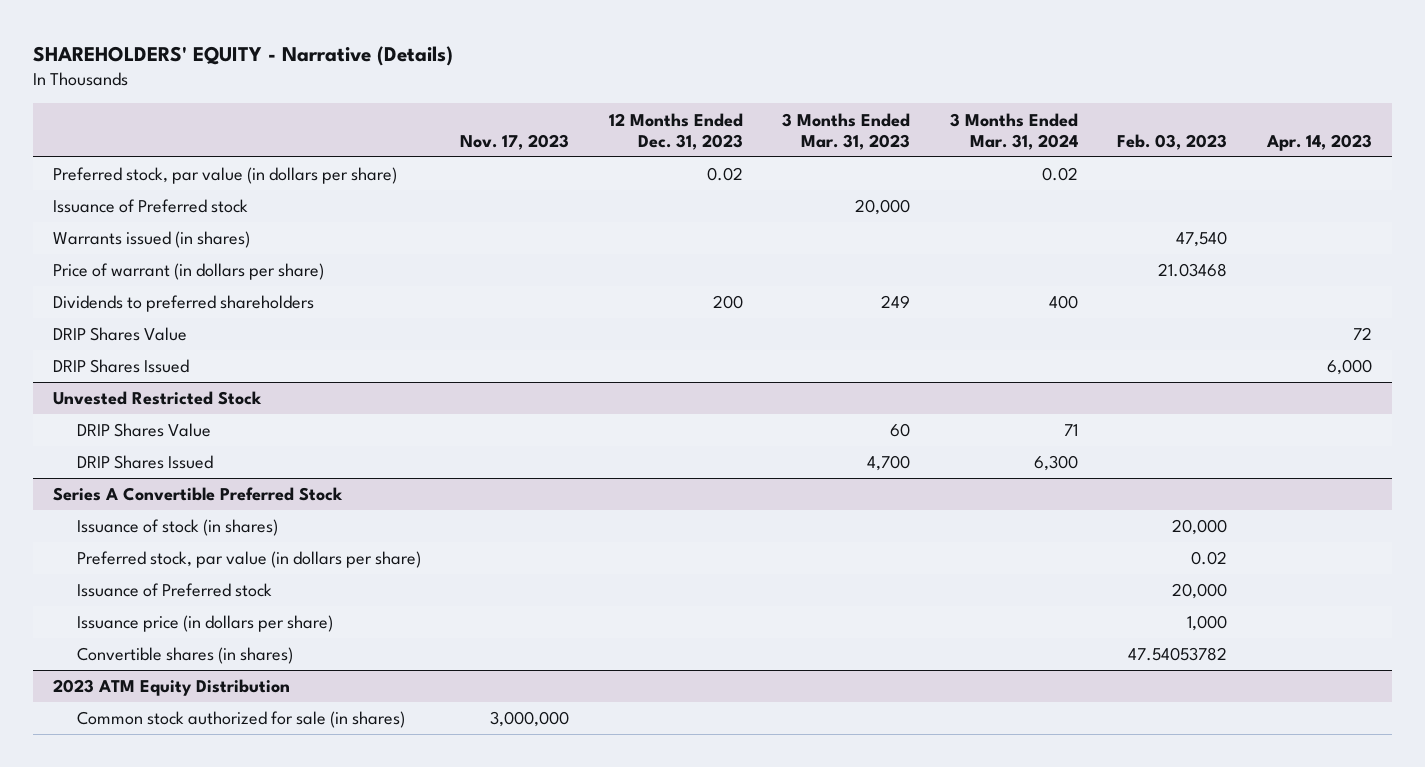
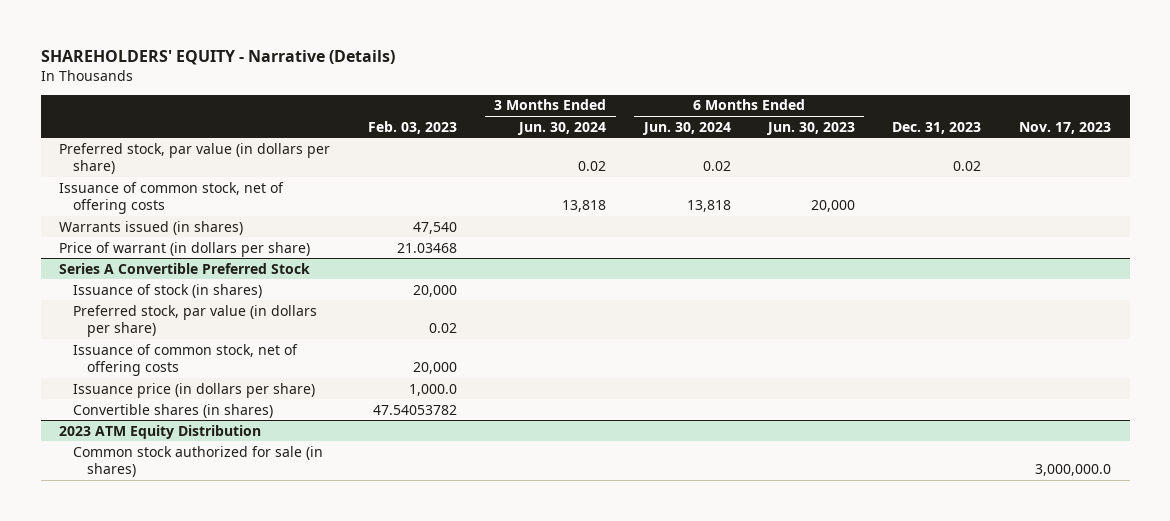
- | Nov. 17, 2023 | 12 Months Ended Dec. 31, 2023 | 3 Months Ended Mar. 31, 2023 | 3 Months Ended Mar. 31, 2024 | Feb. 03, 2023 | Apr. 14, 2023
+ | Feb. 03, 2023 | 3 Months Ended Jun. 30, 2024 | 6 Months Ended Jun. 30, 2024 | 6 Months Ended Jun. 30, 2023 | Dec. 31, 2023 | Nov. 17, 2023
- Issuance of Preferred stock | | | 20,000 | | |
+ Issuance of common stock, net of offering costs | | 13,818 | 13,818 | 20,000 | |
- Dividends to preferred shareholders | | 200 | 249 | 400 | |
- DRIP Shares Value | | | | | | 72
- DRIP Shares Issued | | | | | | 6,000
- Unvested Restricted Stock
- DRIP Shares Value | | | 60 | 71 | |
- DRIP Shares Issued | | | 4,700 | 6,300 | |
@ Series A Convertible Preferred Stock
- Issuance of Preferred stock | | | | | 20,000 |
- Issuance price (in dollars per share) | | | | | 1,000 |
+ Issuance of common stock, net of offering costs | 20,000 | | | | |
+ Issuance price (in dollars per share) | 1,000.0 | | | | |
@ 2023 ATM Equity Distribution
- Common stock authorized for sale (in shares) | 3,000,000 | | | | |
+ Common stock authorized for sale (in shares) | | | | | | 3,000,000.0

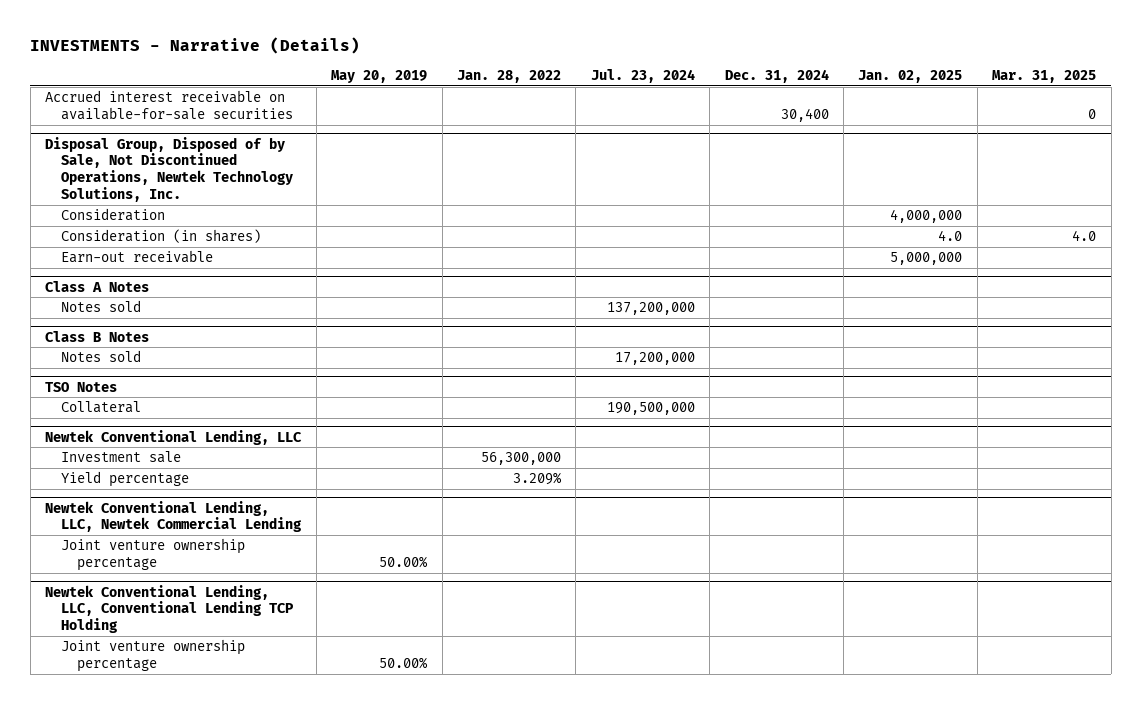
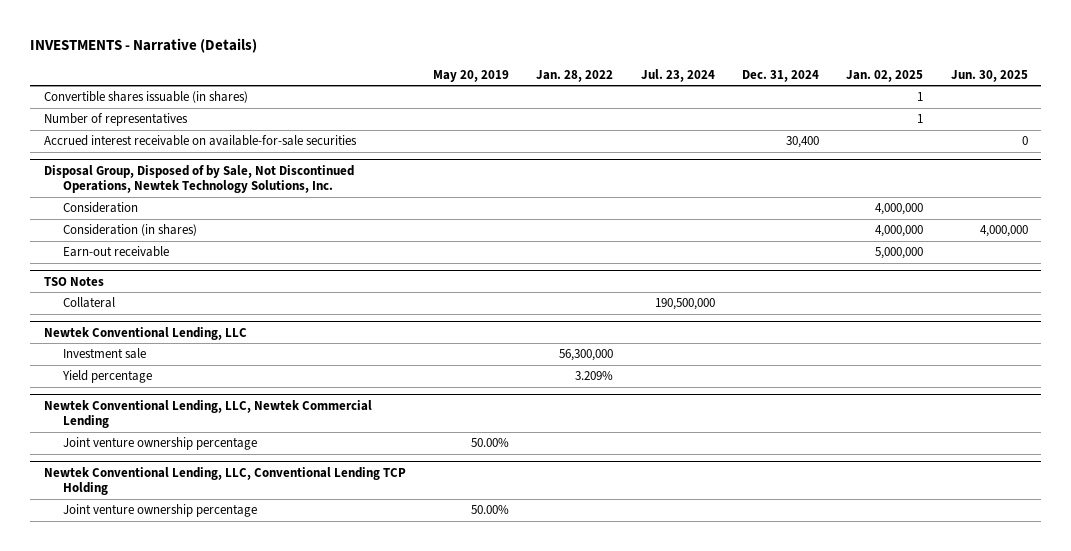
- | May 20, 2019 | Jan. 28, 2022 | Jul. 23, 2024 | Dec. 31, 2024 | Jan. 02, 2025 | Mar. 31, 2025
+ | May 20, 2019 | Jan. 28, 2022 | Jul. 23, 2024 | Dec. 31, 2024 | Jan. 02, 2025 | Jun. 30, 2025
+ Convertible shares issuable (in shares) | | | | | 1 |
+ Number of representatives | | | | | 1 |
@ Disposal Group, Disposed of by Sale, Not Discontinued Operations, Newtek Technology Solutions, Inc.
- Consideration (in shares) | | | | | 4.0 | 4.0
+ Consideration (in shares) | | | | | 4,000,000 | 4,000,000
- Class A Notes
- Notes sold | | | 137,200,000 | | |
- Class B Notes
- Notes sold | | | 17,200,000 | | |

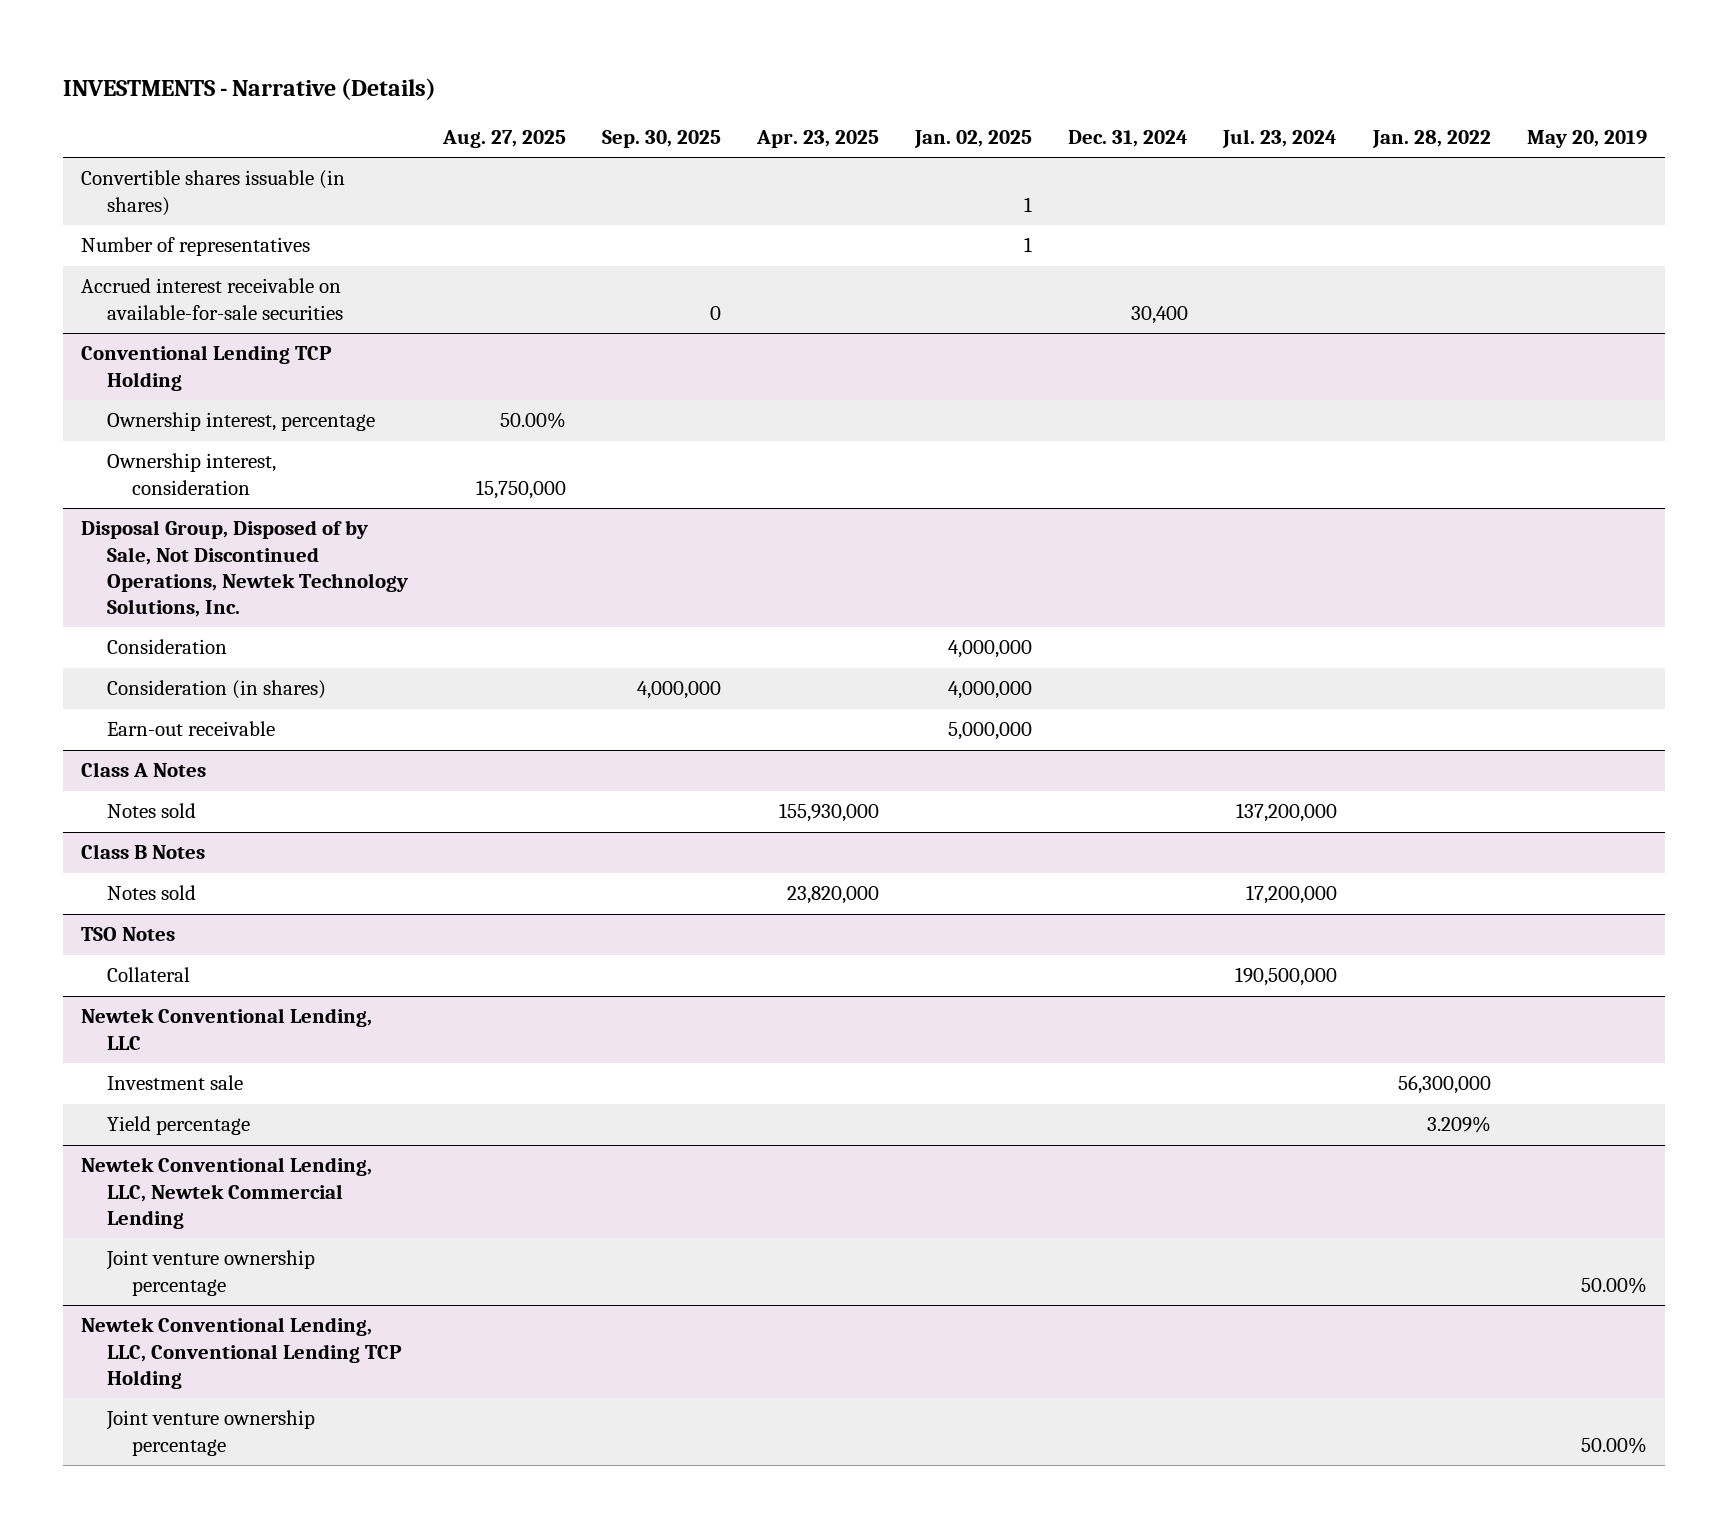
- | May 20, 2019 | Jan. 28, 2022 | Jul. 23, 2024 | Dec. 31, 2024 | Jan. 02, 2025 | Jun. 30, 2025
+ | Aug. 27, 2025 | Sep. 30, 2025 | Apr. 23, 2025 | Jan. 02, 2025 | Dec. 31, 2024 | Jul. 23, 2024 | Jan. 28, 2022 | May 20, 2019
+ Conventional Lending TCP Holding
+ Ownership interest, percentage | 50.00% | | | | | | |
+ Ownership interest, consideration | 15,750,000 | | | | | | |
+ Class A Notes
+ Notes sold | | | 155,930,000 | | | 137,200,000 | |
+ Class B Notes
+ Notes sold | | | 23,820,000 | | | 17,200,000 | |

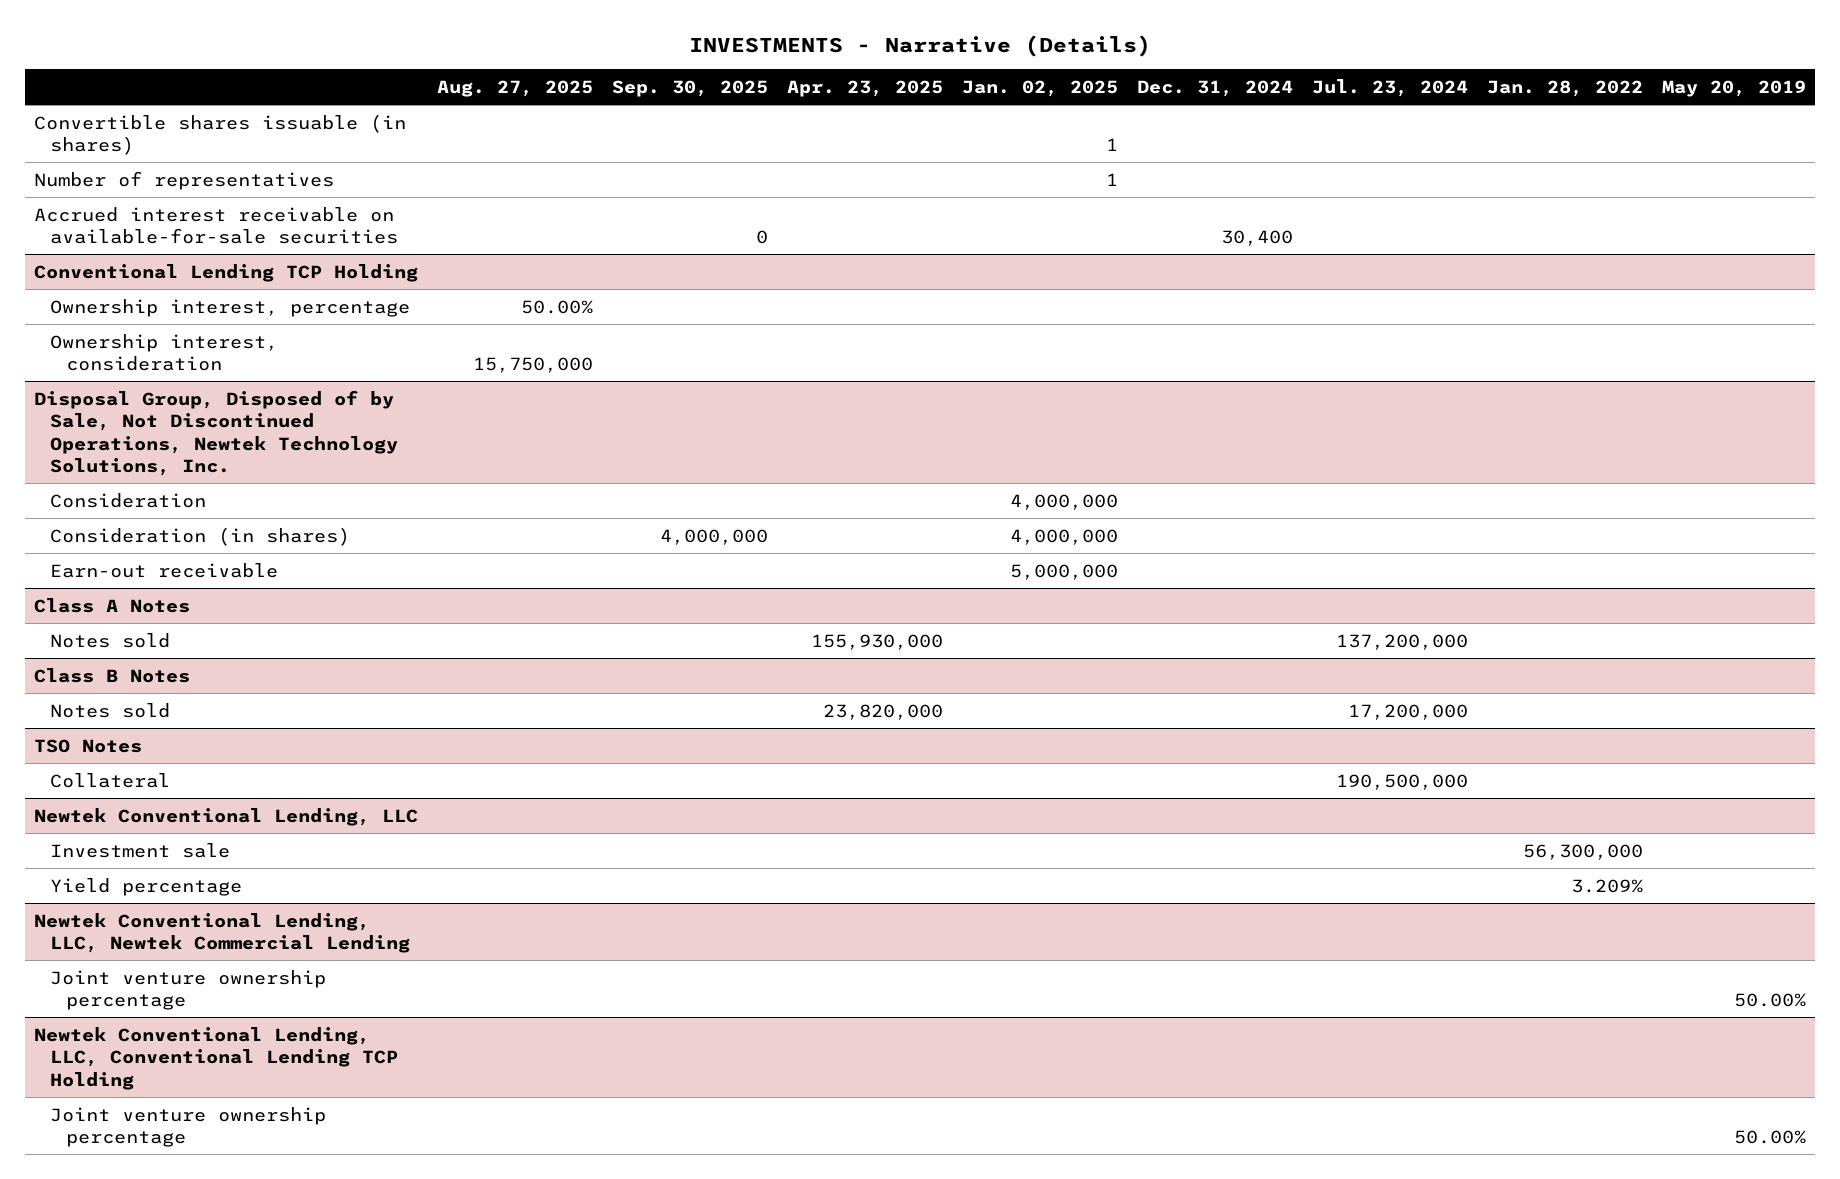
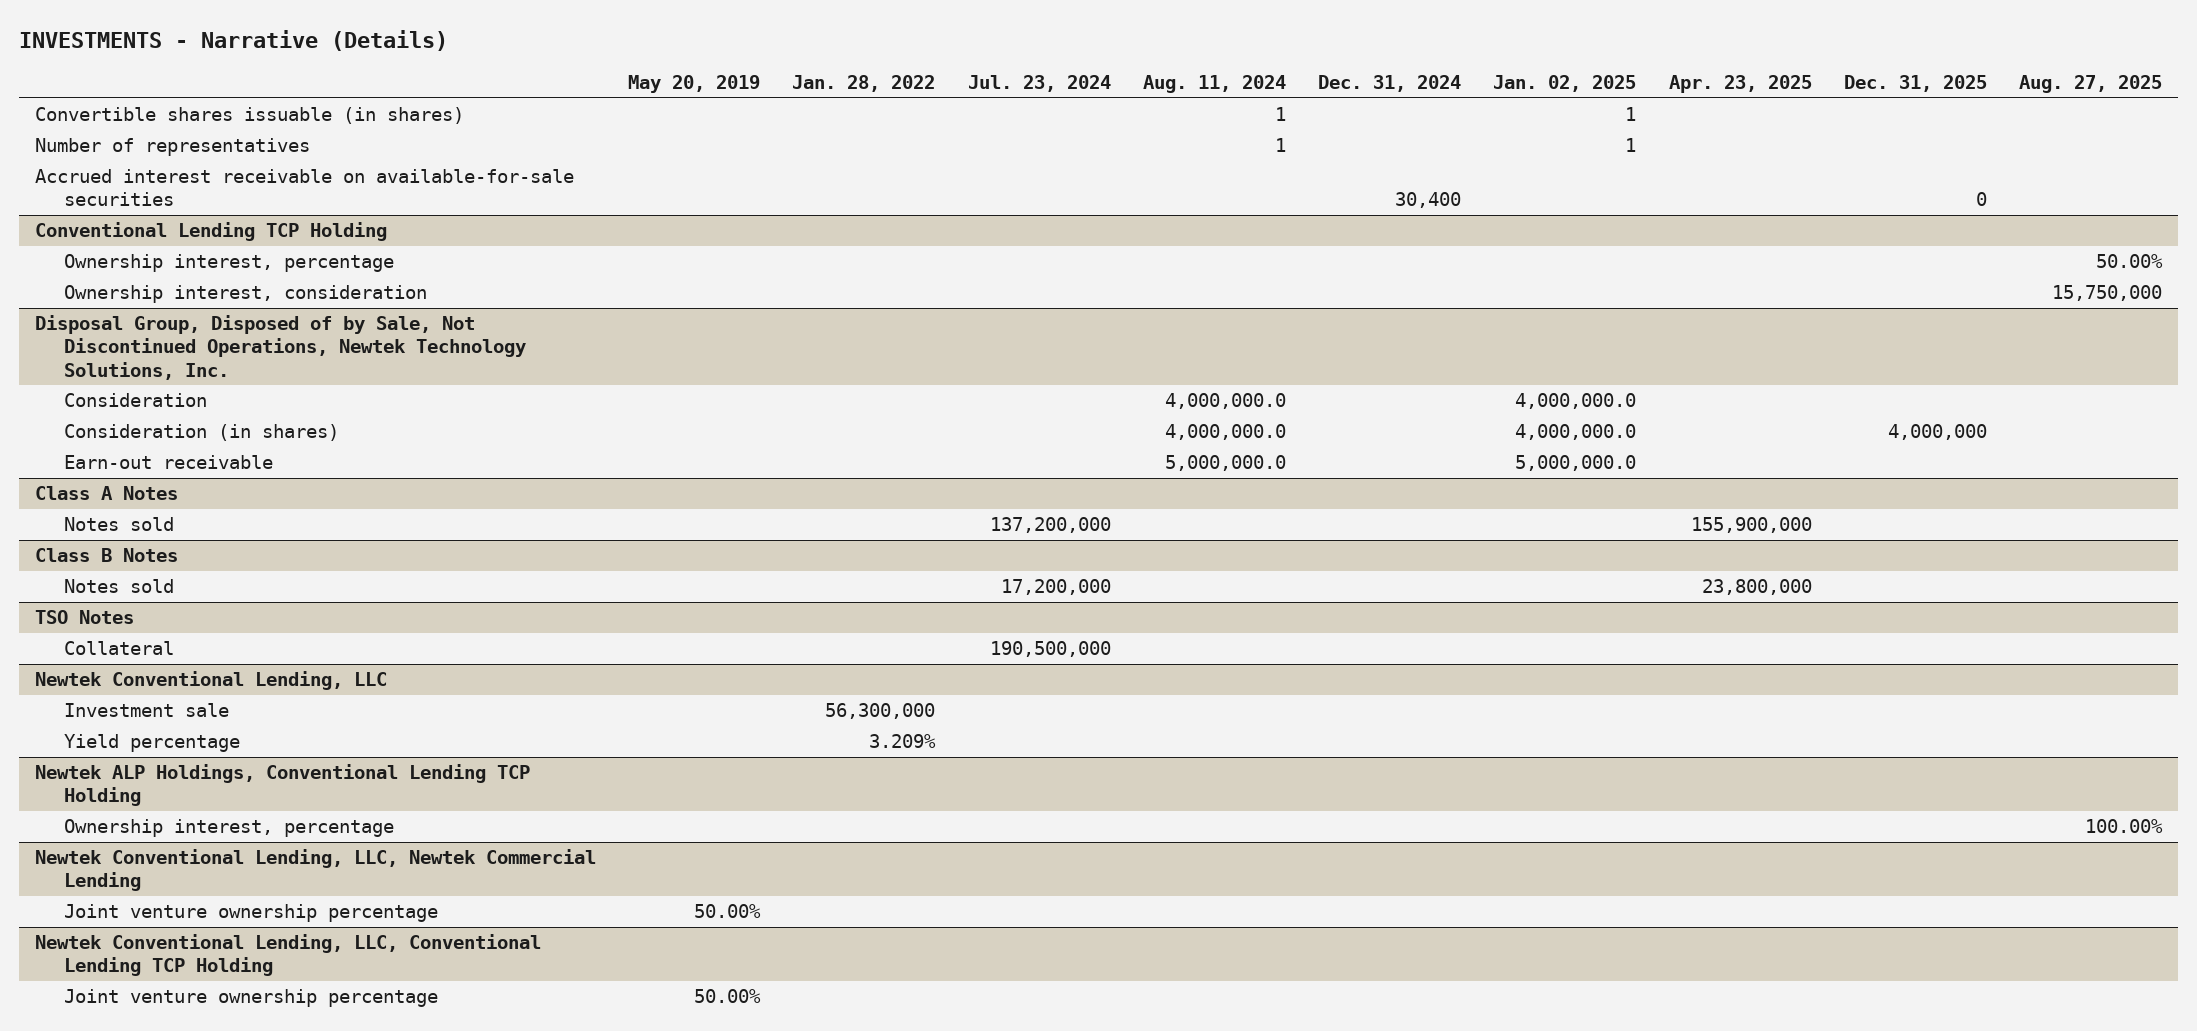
- | Aug. 27, 2025 | Sep. 30, 2025 | Apr. 23, 2025 | Jan. 02, 2025 | Dec. 31, 2024 | Jul. 23, 2024 | Jan. 28, 2022 | May 20, 2019
+ | May 20, 2019 | Jan. 28, 2022 | Jul. 23, 2024 | Aug. 11, 2024 | Dec. 31, 2024 | Jan. 02, 2025 | Apr. 23, 2025 | Dec. 31, 2025 | Aug. 27, 2025
@ Disposal Group, Disposed of by Sale, Not Discontinued Operations, Newtek Technology Solutions, Inc.
- Consideration | | | | 4,000,000 | | | |
- Consideration (in shares) | | 4,000,000 | | 4,000,000 | | | |
- Earn-out receivable | | | | 5,000,000 | | | |
+ Consideration | | | | 4,000,000.0 | | 4,000,000.0 | | |
+ Consideration (in shares) | | | | 4,000,000.0 | | 4,000,000.0 | | 4,000,000 |
+ Earn-out receivable | | | | 5,000,000.0 | | 5,000,000.0 | | |
@ Class A Notes
- Notes sold | | | 155,930,000 | | | 137,200,000 | |
+ Notes sold | | | 137,200,000 | | | | 155,900,000 | |
@ Class B Notes
- Notes sold | | | 23,820,000 | | | 17,200,000 | |
+ Notes sold | | | 17,200,000 | | | | 23,800,000 | |
+ Newtek ALP Holdings, Conventional Lending TCP Holding
+ Ownership interest, percentage | | | | | | | | | 100.00%

